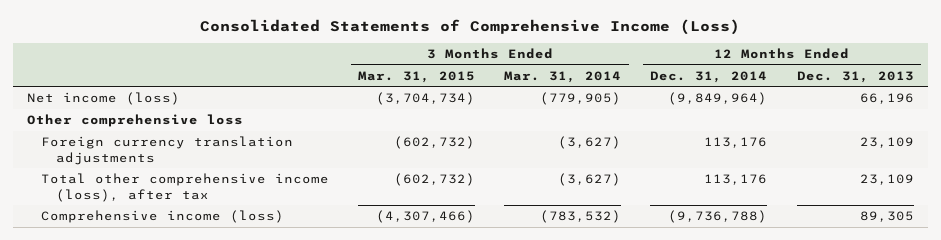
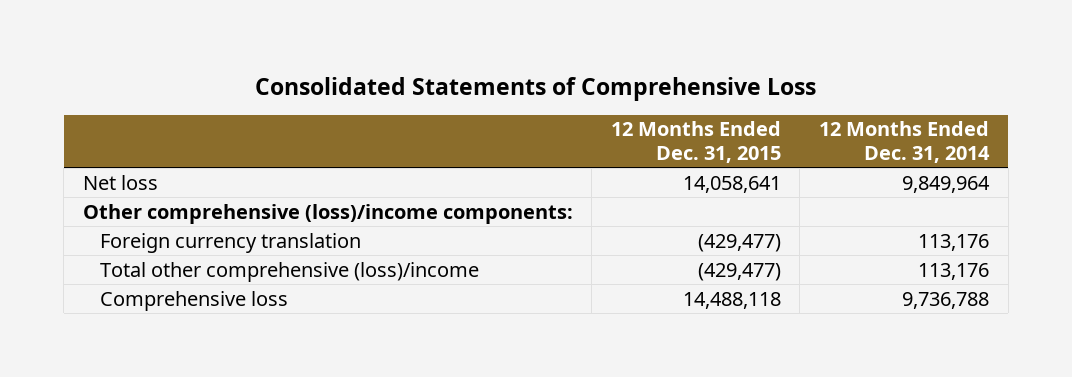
- Consolidated Statements of Comprehensive Income (Loss)
+ Consolidated Statements of Comprehensive Loss
- | 3 Months Ended Mar. 31, 2015 | 3 Months Ended Mar. 31, 2014 | 12 Months Ended Dec. 31, 2014 | 12 Months Ended Dec. 31, 2013
+ | 12 Months Ended Dec. 31, 2015 | 12 Months Ended Dec. 31, 2014
- Net income (loss) | (3,704,734) | (779,905) | (9,849,964) | 66,196
- Other comprehensive loss
- Foreign currency translation adjustments | (602,732) | (3,627) | 113,176 | 23,109
- Total other comprehensive income (loss), after tax | (602,732) | (3,627) | 113,176 | 23,109
- Comprehensive income (loss) | (4,307,466) | (783,532) | (9,736,788) | 89,305
+ Net loss | 14,058,641 | 9,849,964
+ Other comprehensive (loss)/income components:
+ Foreign currency translation | (429,477) | 113,176
+ Total other comprehensive (loss)/income | (429,477) | 113,176
+ Comprehensive loss | 14,488,118 | 9,736,788

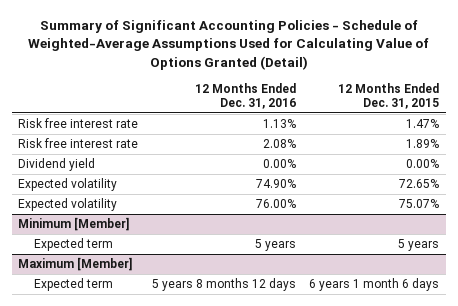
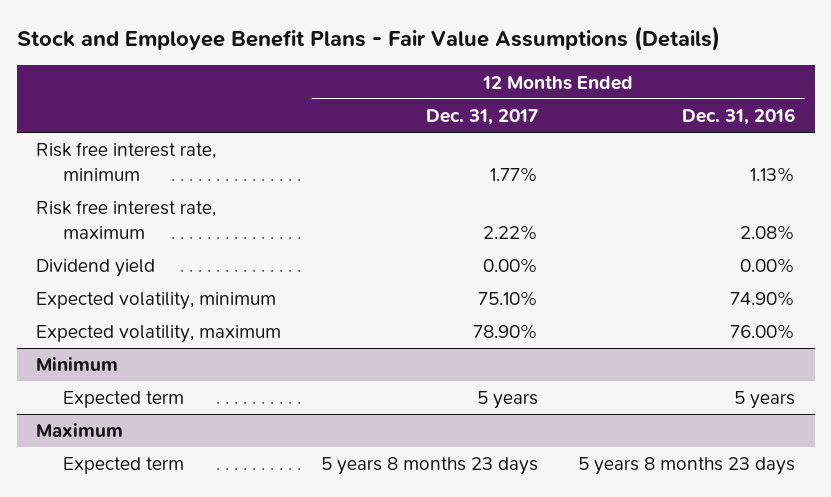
- Summary of Significant Accounting Policies - Schedule of Weighted-Average Assumptions Used for Calculating Value of Options Granted (Detail)
+ Stock and Employee Benefit Plans - Fair Value Assumptions (Details)
- | 12 Months Ended Dec. 31, 2016 | 12 Months Ended Dec. 31, 2015
+ | 12 Months Ended Dec. 31, 2017 | 12 Months Ended Dec. 31, 2016
- Risk free interest rate | 1.13% | 1.47%
- Risk free interest rate | 2.08% | 1.89%
+ Risk free interest rate, minimum | 1.77% | 1.13%
+ Risk free interest rate, maximum | 2.22% | 2.08%
- Expected volatility | 74.90% | 72.65%
- Expected volatility | 76.00% | 75.07%
- Minimum [Member]
+ Expected volatility, minimum | 75.10% | 74.90%
+ Expected volatility, maximum | 78.90% | 76.00%
+ Minimum
- Maximum [Member]
- Expected term | 5 years 8 months 12 days | 6 years 1 month 6 days
+ Maximum
+ Expected term | 5 years 8 months 23 days | 5 years 8 months 23 days

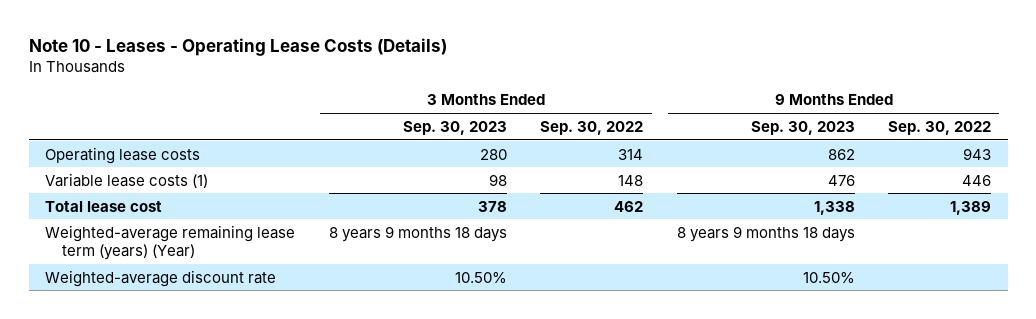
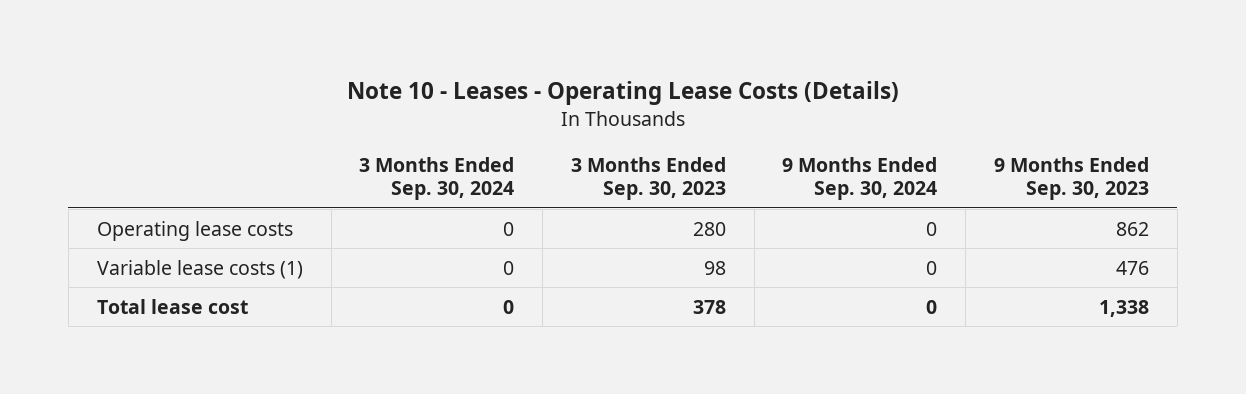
- | 3 Months Ended Sep. 30, 2023 | 3 Months Ended Sep. 30, 2022 | 9 Months Ended Sep. 30, 2023 | 9 Months Ended Sep. 30, 2022
+ | 3 Months Ended Sep. 30, 2024 | 3 Months Ended Sep. 30, 2023 | 9 Months Ended Sep. 30, 2024 | 9 Months Ended Sep. 30, 2023
- Weighted-average remaining lease term (years) (Year) | 8 years 9 months 18 days | | 8 years 9 months 18 days |
- Weighted-average discount rate | 10.50% | | 10.50% |

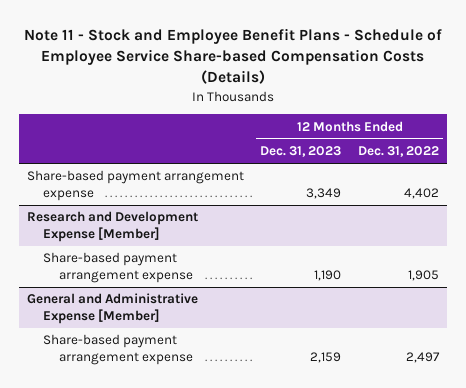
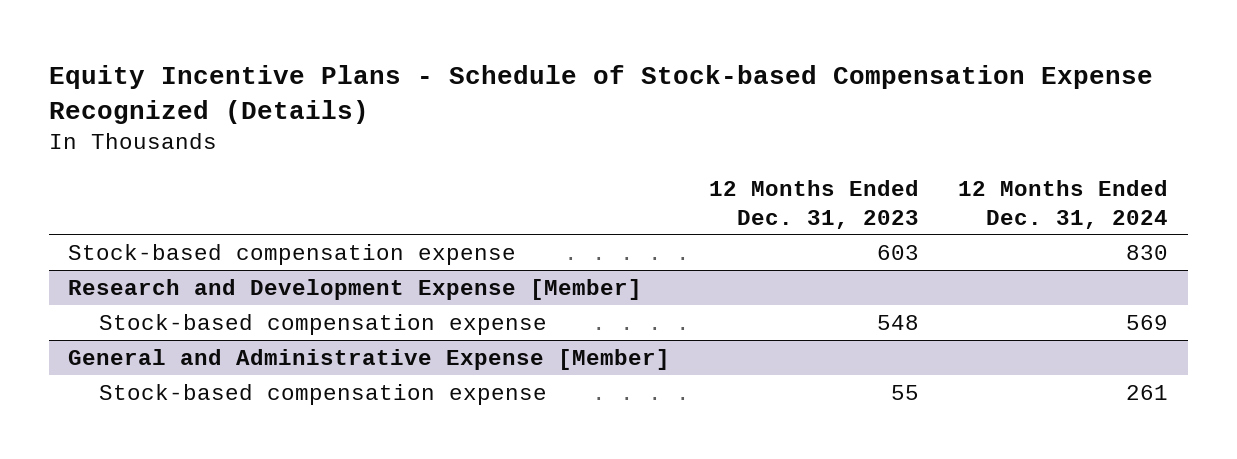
- Note 11 - Stock and Employee Benefit Plans - Schedule of Employee Service Share-based Compensation Costs (Details)
+ Equity Incentive Plans - Schedule of Stock-based Compensation Expense Recognized (Details)
- | 12 Months Ended Dec. 31, 2023 | 12 Months Ended Dec. 31, 2022
+ | 12 Months Ended Dec. 31, 2023 | 12 Months Ended Dec. 31, 2024
- Share-based payment arrangement expense | 3,349 | 4,402
+ Stock-based compensation expense | 603 | 830
@ Research and Development Expense [Member]
- Share-based payment arrangement expense | 1,190 | 1,905
+ Stock-based compensation expense | 548 | 569
@ General and Administrative Expense [Member]
- Share-based payment arrangement expense | 2,159 | 2,497
+ Stock-based compensation expense | 55 | 261

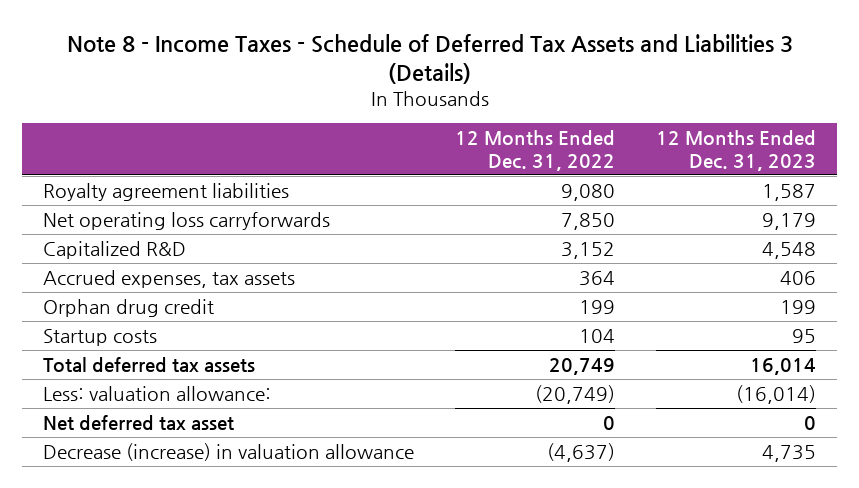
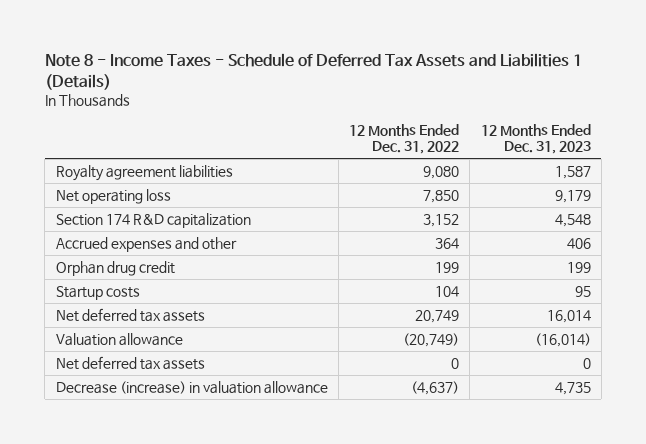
- Note 8 - Income Taxes - Schedule of Deferred Tax Assets and Liabilities 3 (Details)
+ Note 8 - Income Taxes - Schedule of Deferred Tax Assets and Liabilities 1 (Details)
- Net operating loss carryforwards | 7,850 | 9,179
- Capitalized R&D | 3,152 | 4,548
- Accrued expenses, tax assets | 364 | 406
+ Net operating loss | 7,850 | 9,179
+ Section 174 R&D capitalization | 3,152 | 4,548
+ Accrued expenses and other | 364 | 406
- Total deferred tax assets | 20,749 | 16,014
- Less: valuation allowance: | (20,749) | (16,014)
- Net deferred tax asset | 0 | 0
+ Net deferred tax assets | 20,749 | 16,014
+ Valuation allowance | (20,749) | (16,014)
+ Net deferred tax assets | 0 | 0

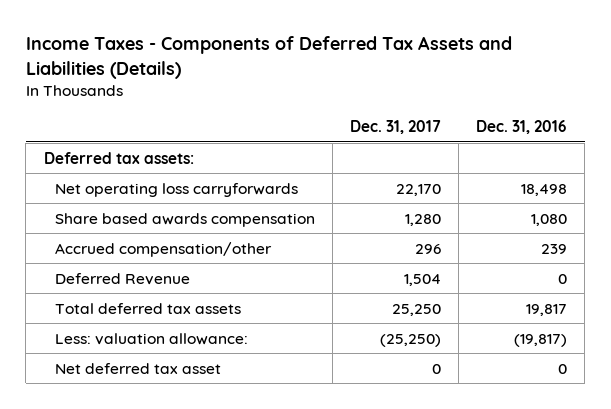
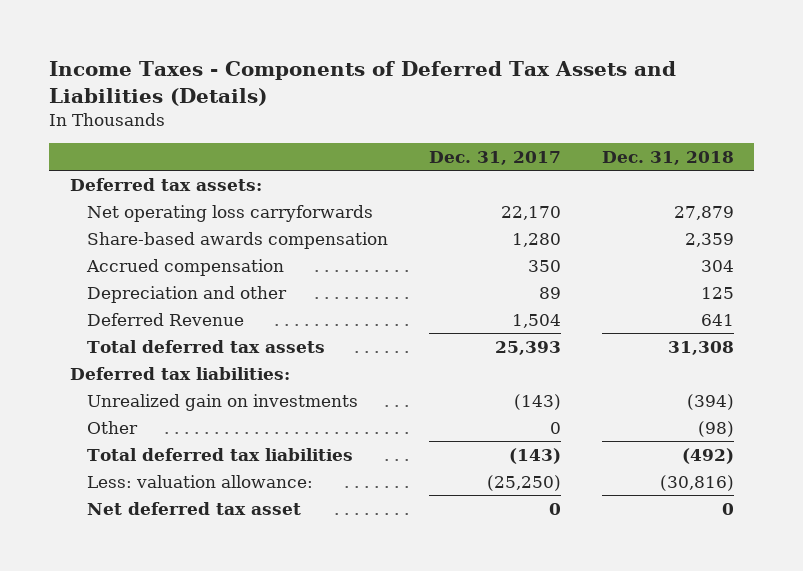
- | Dec. 31, 2017 | Dec. 31, 2016
+ | Dec. 31, 2017 | Dec. 31, 2018
- Share based awards compensation | 1,280 | 1,080
- Accrued compensation/other | 296 | 239
+ Share-based awards compensation | 1,280 | 2,359
+ Accrued compensation | 350 | 304
+ Depreciation and other | 89 | 125
- Total deferred tax assets | 25,250 | 19,817
+ Total deferred tax assets | 25,393 | 31,308
+ Deferred tax liabilities:
+ Unrealized gain on investments | (143) | (394)
+ Other | 0 | (98)
+ Total deferred tax liabilities | (143) | (492)

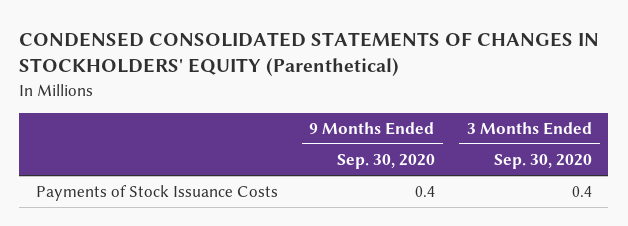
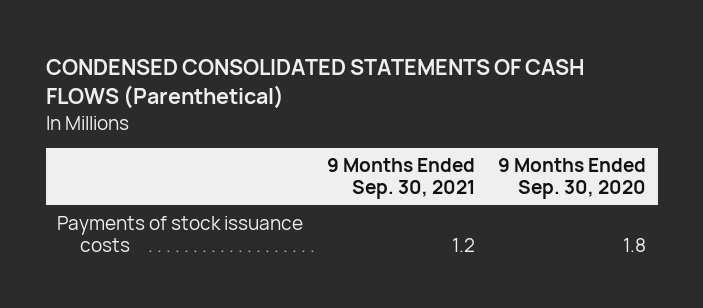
- CONDENSED CONSOLIDATED STATEMENTS OF CHANGES IN STOCKHOLDERS' EQUITY (Parenthetical)
+ CONDENSED CONSOLIDATED STATEMENTS OF CASH FLOWS (Parenthetical)
- | 9 Months Ended Sep. 30, 2020 | 3 Months Ended Sep. 30, 2020
+ | 9 Months Ended Sep. 30, 2021 | 9 Months Ended Sep. 30, 2020
- Payments of Stock Issuance Costs | 0.4 | 0.4
+ Payments of stock issuance costs | 1.2 | 1.8

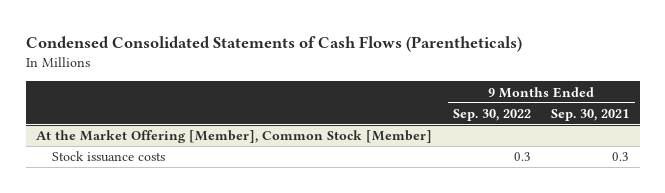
- CONDENSED CONSOLIDATED STATEMENTS OF CASH FLOWS (Parenthetical)
+ Condensed Consolidated Statements of Cash Flows (Parentheticals)
- | 9 Months Ended Sep. 30, 2021 | 9 Months Ended Sep. 30, 2020
+ | 9 Months Ended Sep. 30, 2022 | 9 Months Ended Sep. 30, 2021
- Payments of stock issuance costs | 1.2 | 1.8
+ At the Market Offering [Member], Common Stock [Member]
+ Stock issuance costs | 0.3 | 0.3

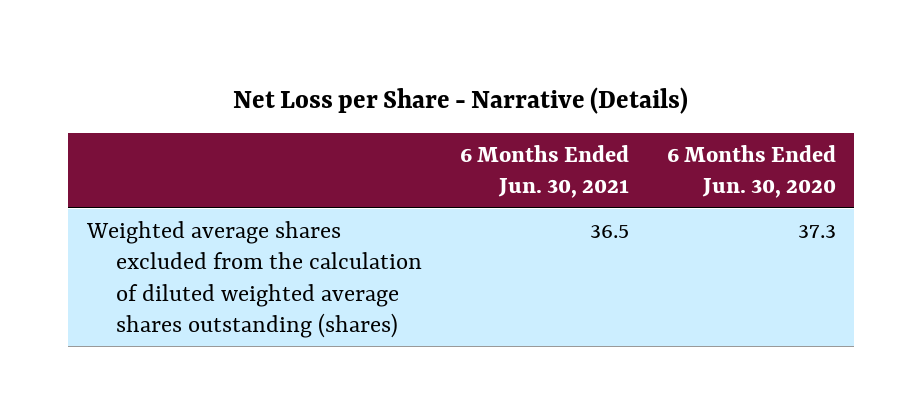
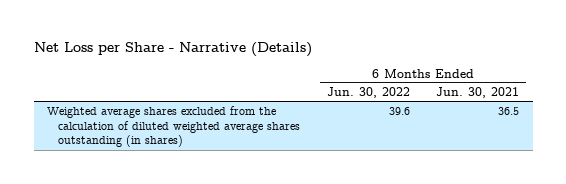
- | 6 Months Ended Jun. 30, 2021 | 6 Months Ended Jun. 30, 2020
+ | 6 Months Ended Jun. 30, 2022 | 6 Months Ended Jun. 30, 2021
- Weighted average shares excluded from the calculation of diluted weighted average shares outstanding (shares) | 36.5 | 37.3
+ Weighted average shares excluded from the calculation of diluted weighted average shares outstanding (in shares) | 39.6 | 36.5

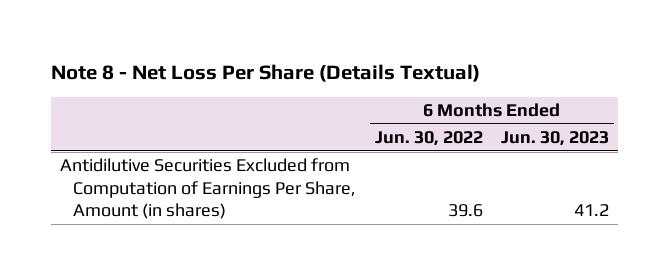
- Net Loss per Share - Narrative (Details)
+ Note 8 - Net Loss Per Share (Details Textual)
- | 6 Months Ended Jun. 30, 2022 | 6 Months Ended Jun. 30, 2021
+ | 6 Months Ended Jun. 30, 2022 | 6 Months Ended Jun. 30, 2023
- Weighted average shares excluded from the calculation of diluted weighted average shares outstanding (in shares) | 39.6 | 36.5
+ Antidilutive Securities Excluded from Computation of Earnings Per Share, Amount (in shares) | 39.6 | 41.2

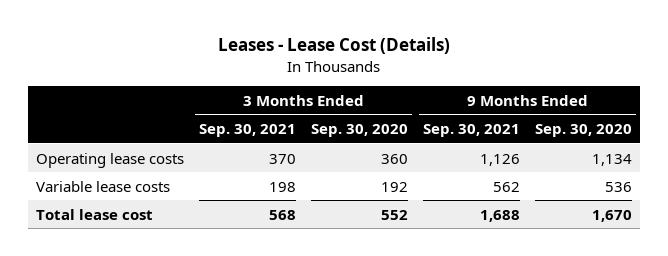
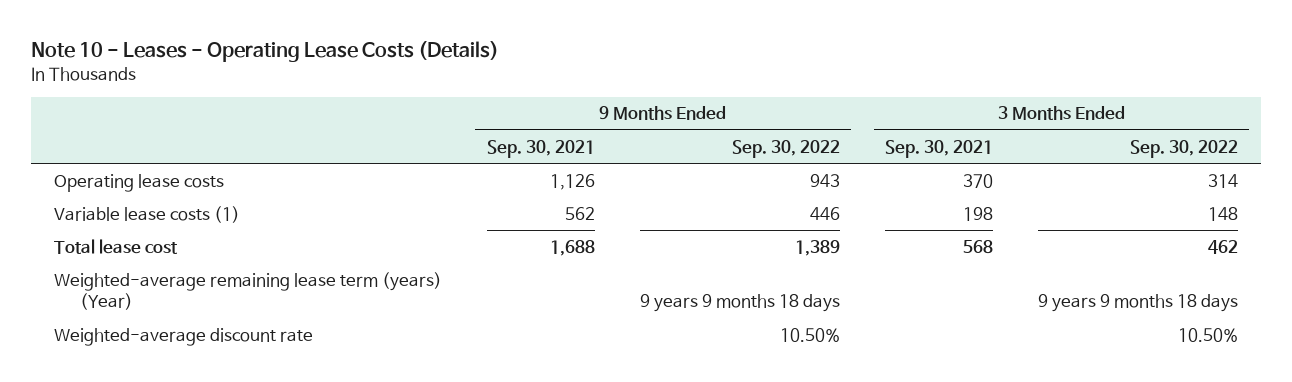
- Leases - Lease Cost (Details)
+ Note 10 - Leases - Operating Lease Costs (Details)
- | 3 Months Ended Sep. 30, 2021 | 3 Months Ended Sep. 30, 2020 | 9 Months Ended Sep. 30, 2021 | 9 Months Ended Sep. 30, 2020
+ | 9 Months Ended Sep. 30, 2021 | 9 Months Ended Sep. 30, 2022 | 3 Months Ended Sep. 30, 2021 | 3 Months Ended Sep. 30, 2022
- Variable lease costs | 198 | 192 | 562 | 536
+ Variable lease costs (1) | 562 | 446 | 198 | 148
+ Weighted-average remaining lease term (years) (Year) | | 9 years 9 months 18 days | | 9 years 9 months 18 days
+ Weighted-average discount rate | | 10.50% | | 10.50%

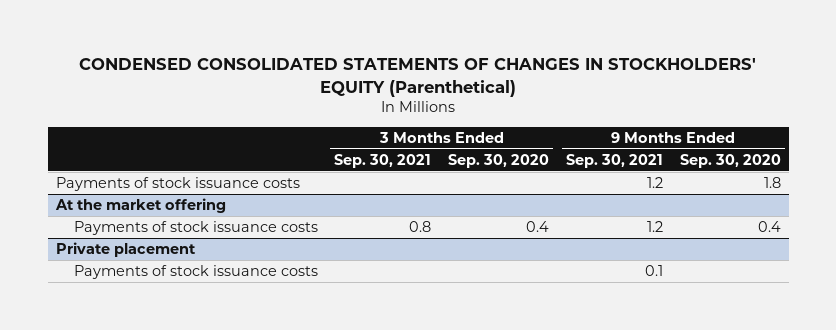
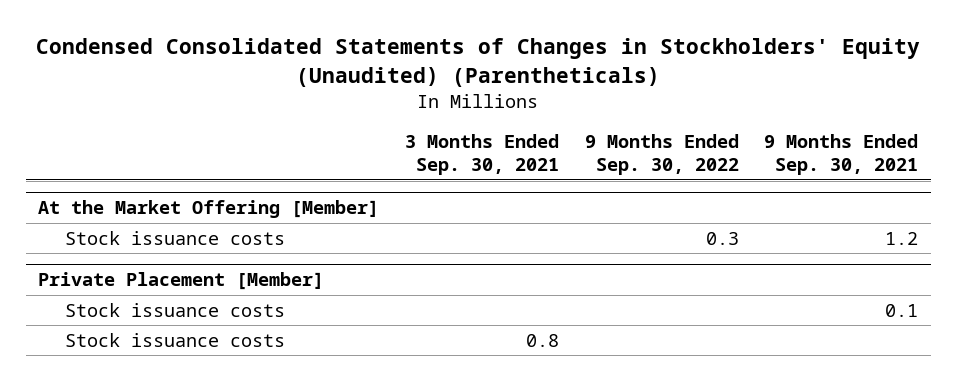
- CONDENSED CONSOLIDATED STATEMENTS OF CHANGES IN STOCKHOLDERS' EQUITY (Parenthetical)
+ Condensed Consolidated Statements of Changes in Stockholders' Equity (Unaudited) (Parentheticals)
- | 3 Months Ended Sep. 30, 2021 | 3 Months Ended Sep. 30, 2020 | 9 Months Ended Sep. 30, 2021 | 9 Months Ended Sep. 30, 2020
+ | 3 Months Ended Sep. 30, 2021 | 9 Months Ended Sep. 30, 2022 | 9 Months Ended Sep. 30, 2021
- Payments of stock issuance costs | | | 1.2 | 1.8
- At the market offering
- Payments of stock issuance costs | 0.8 | 0.4 | 1.2 | 0.4
- Private placement
- Payments of stock issuance costs | | | 0.1 |
+ At the Market Offering [Member]
+ Stock issuance costs | | 0.3 | 1.2
+ Private Placement [Member]
+ Stock issuance costs | | | 0.1
+ Stock issuance costs | 0.8 | |

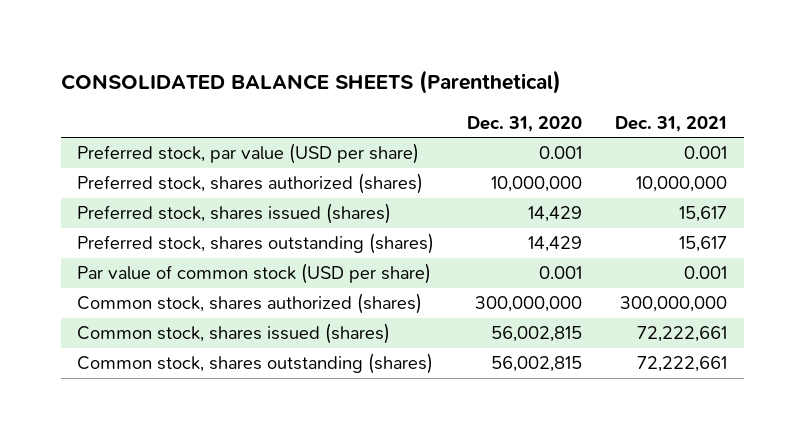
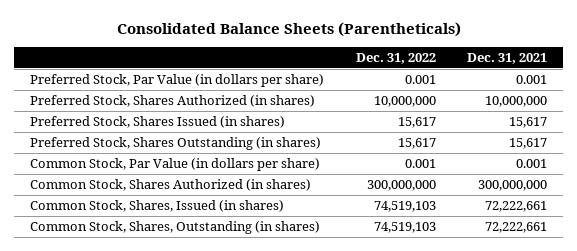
- CONSOLIDATED BALANCE SHEETS (Parenthetical)
+ Consolidated Balance Sheets (Parentheticals)
- | Dec. 31, 2020 | Dec. 31, 2021
+ | Dec. 31, 2022 | Dec. 31, 2021
- Preferred stock, par value (USD per share) | 0.001 | 0.001
- Preferred stock, shares authorized (shares) | 10,000,000 | 10,000,000
- Preferred stock, shares issued (shares) | 14,429 | 15,617
- Preferred stock, shares outstanding (shares) | 14,429 | 15,617
- Par value of common stock (USD per share) | 0.001 | 0.001
- Common stock, shares authorized (shares) | 300,000,000 | 300,000,000
- Common stock, shares issued (shares) | 56,002,815 | 72,222,661
- Common stock, shares outstanding (shares) | 56,002,815 | 72,222,661
+ Preferred Stock, Par Value (in dollars per share) | 0.001 | 0.001
+ Preferred Stock, Shares Authorized (in shares) | 10,000,000 | 10,000,000
+ Preferred Stock, Shares Issued (in shares) | 15,617 | 15,617
+ Preferred Stock, Shares Outstanding (in shares) | 15,617 | 15,617
+ Common Stock, Par Value (in dollars per share) | 0.001 | 0.001
+ Common Stock, Shares Authorized (in shares) | 300,000,000 | 300,000,000
+ Common Stock, Shares, Issued (in shares) | 74,519,103 | 72,222,661
+ Common Stock, Shares, Outstanding (in shares) | 74,519,103 | 72,222,661

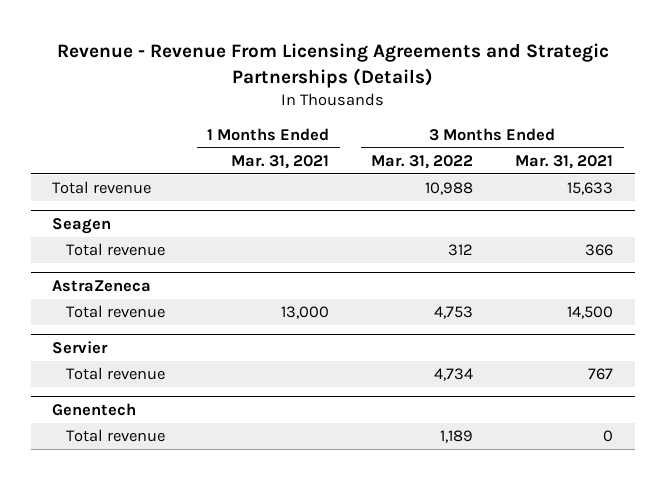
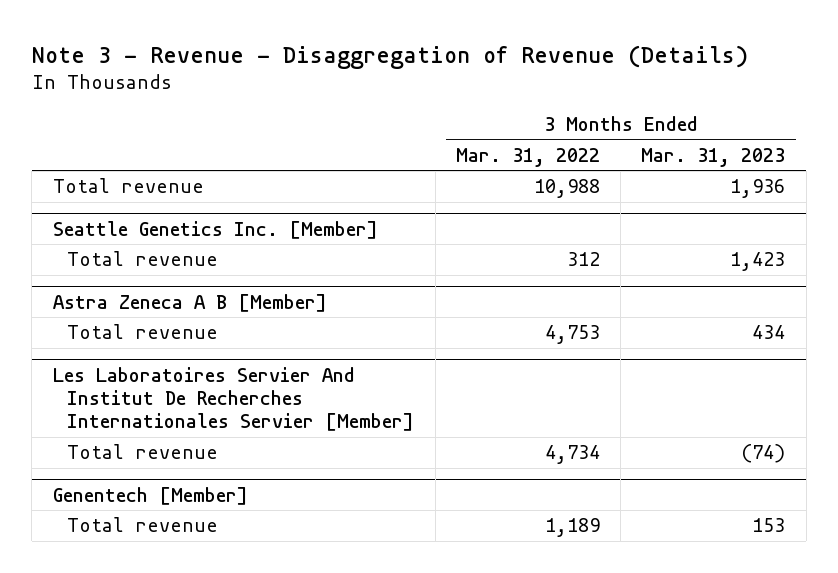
- Revenue - Revenue From Licensing Agreements and Strategic Partnerships (Details)
+ Note 3 - Revenue - Disaggregation of Revenue (Details)
- | 1 Months Ended Mar. 31, 2021 | 3 Months Ended Mar. 31, 2022 | 3 Months Ended Mar. 31, 2021
+ | 3 Months Ended Mar. 31, 2022 | 3 Months Ended Mar. 31, 2023
- Seagen
+ Seattle Genetics Inc. [Member]
- AstraZeneca
+ Astra Zeneca A B [Member]
- Servier
+ Les Laboratoires Servier And Institut De Recherches Internationales Servier [Member]
- Genentech
+ Genentech [Member]

